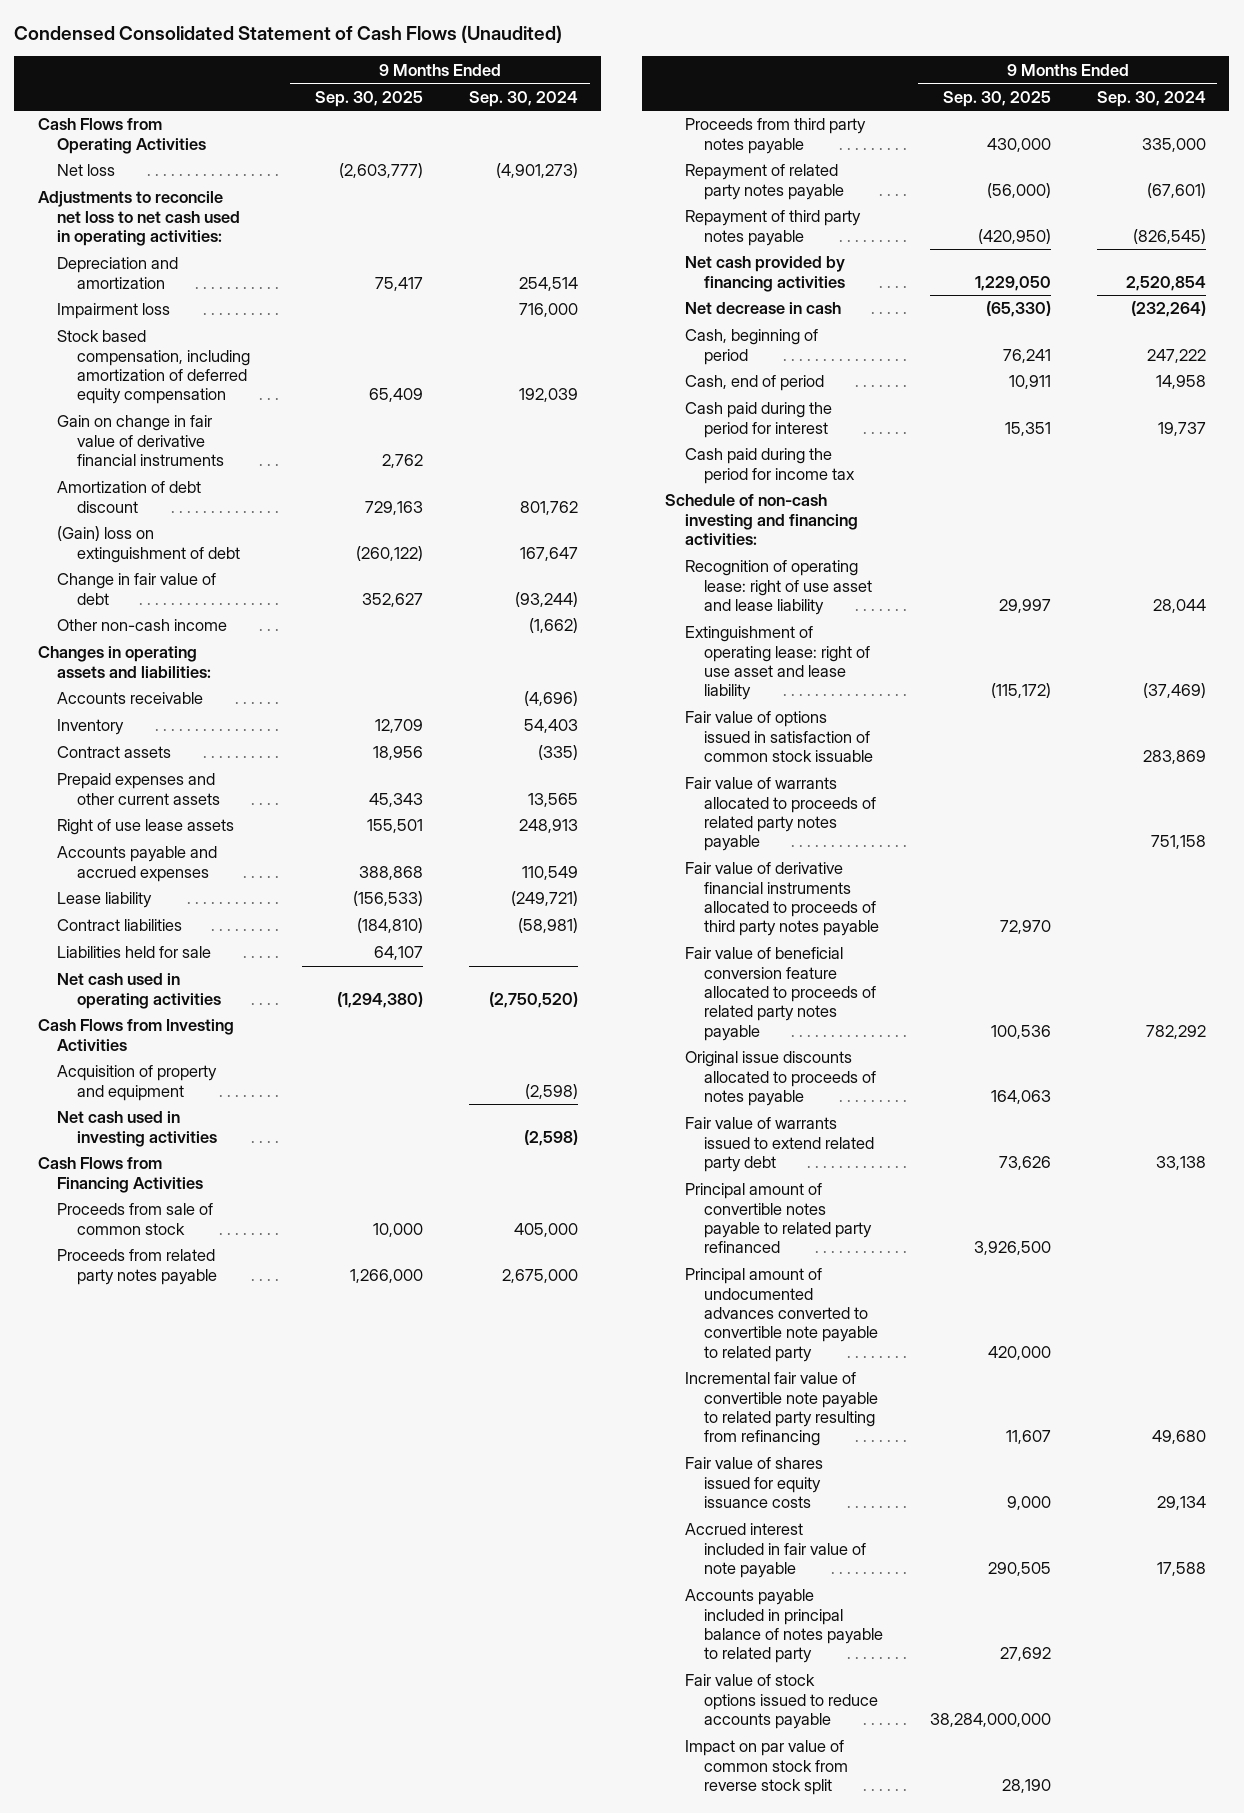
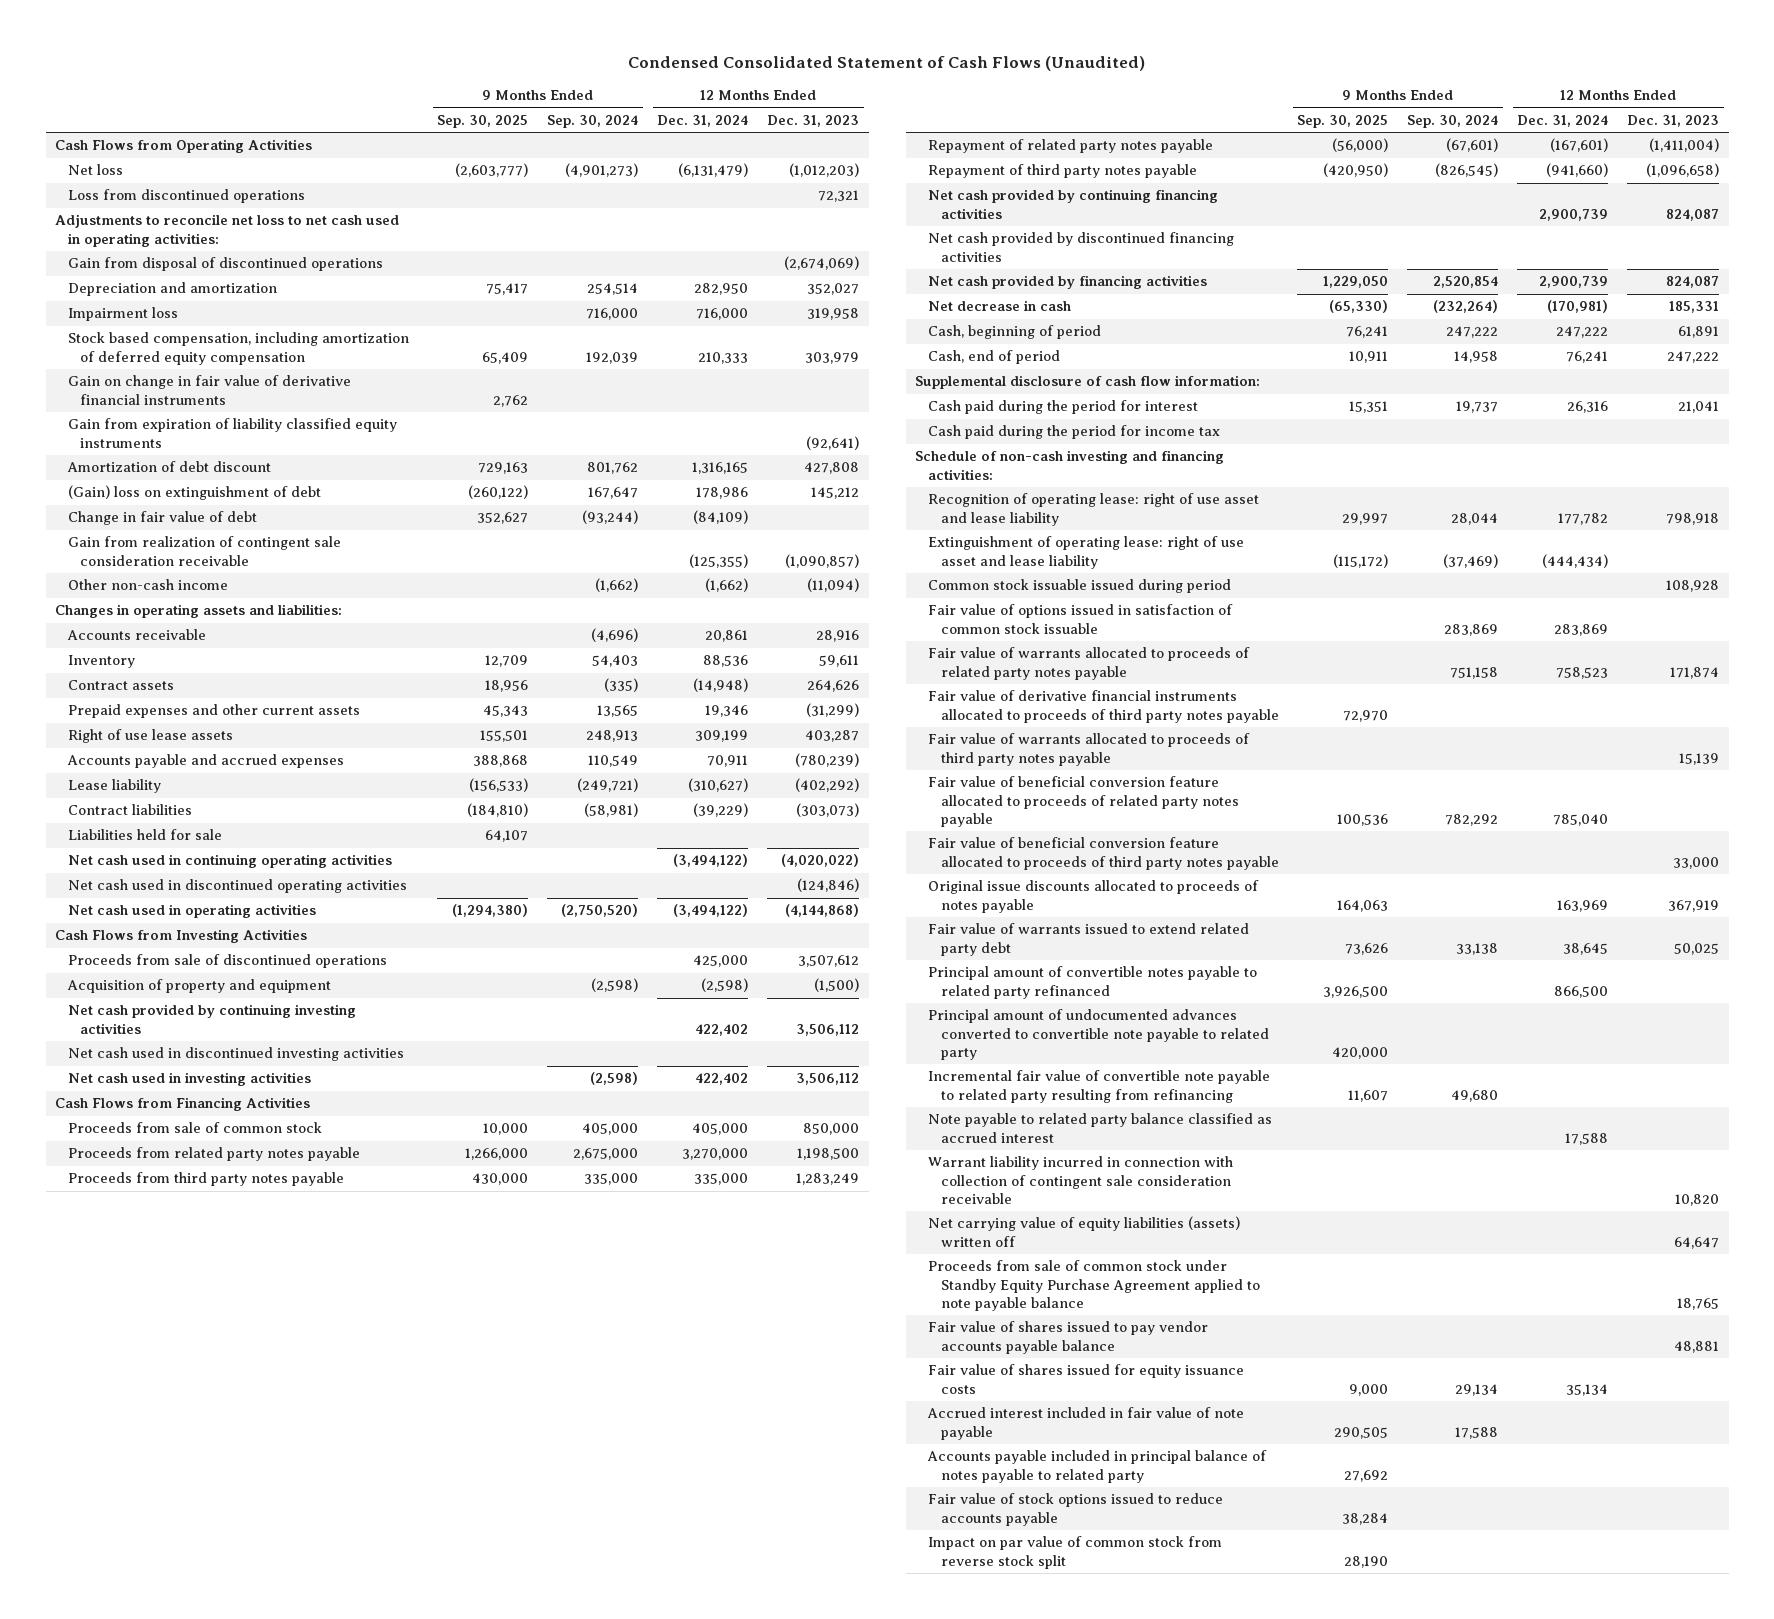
- | 9 Months Ended Sep. 30, 2025 | 9 Months Ended Sep. 30, 2024
+ | 9 Months Ended Sep. 30, 2025 | 9 Months Ended Sep. 30, 2024 | 12 Months Ended Dec. 31, 2024 | 12 Months Ended Dec. 31, 2023
+ Loss from discontinued operations | | | | 72,321
+ Gain from disposal of discontinued operations | | | | (2,674,069)
+ Gain from expiration of liability classified equity instruments | | | | (92,641)
+ Gain from realization of contingent sale consideration receivable | | | (125,355) | (1,090,857)
+ Net cash used in continuing operating activities | | | (3,494,122) | (4,020,022)
+ Net cash used in discontinued operating activities | | | | (124,846)
+ Proceeds from sale of discontinued operations | | | 425,000 | 3,507,612
+ Net cash provided by continuing investing activities | | | 422,402 | 3,506,112
+ Net cash used in discontinued investing activities
+ Net cash provided by continuing financing activities | | | 2,900,739 | 824,087
+ Net cash provided by discontinued financing activities
+ Supplemental disclosure of cash flow information:
+ Common stock issuable issued during period | | | | 108,928
+ Fair value of warrants allocated to proceeds of third party notes payable | | | | 15,139
+ Fair value of beneficial conversion feature allocated to proceeds of third party notes payable | | | | 33,000
+ Note payable to related party balance classified as accrued interest | | | 17,588 |
+ Warrant liability incurred in connection with collection of contingent sale consideration receivable | | | | 10,820
+ Net carrying value of equity liabilities (assets) written off | | | | 64,647
+ Proceeds from sale of common stock under Standby Equity Purchase Agreement applied to note payable balance | | | | 18,765
+ Fair value of shares issued to pay vendor accounts payable balance | | | | 48,881
- Fair value of stock options issued to reduce accounts payable | 38,284,000,000 |
+ Fair value of stock options issued to reduce accounts payable | 38,284 | | |

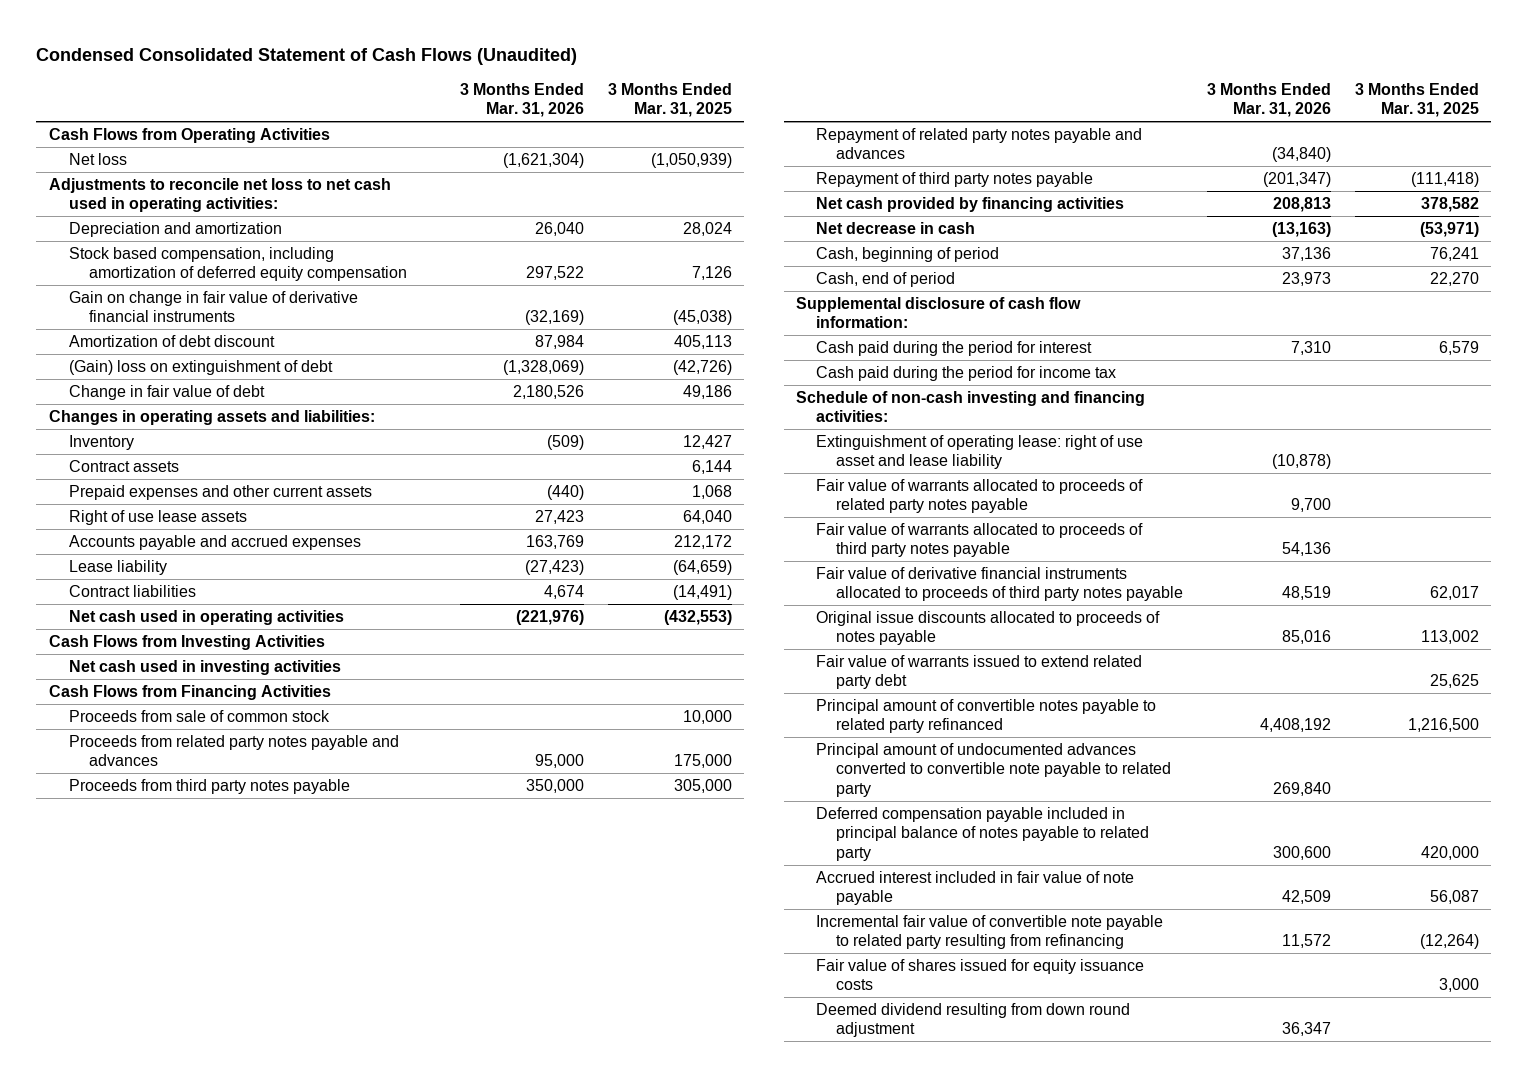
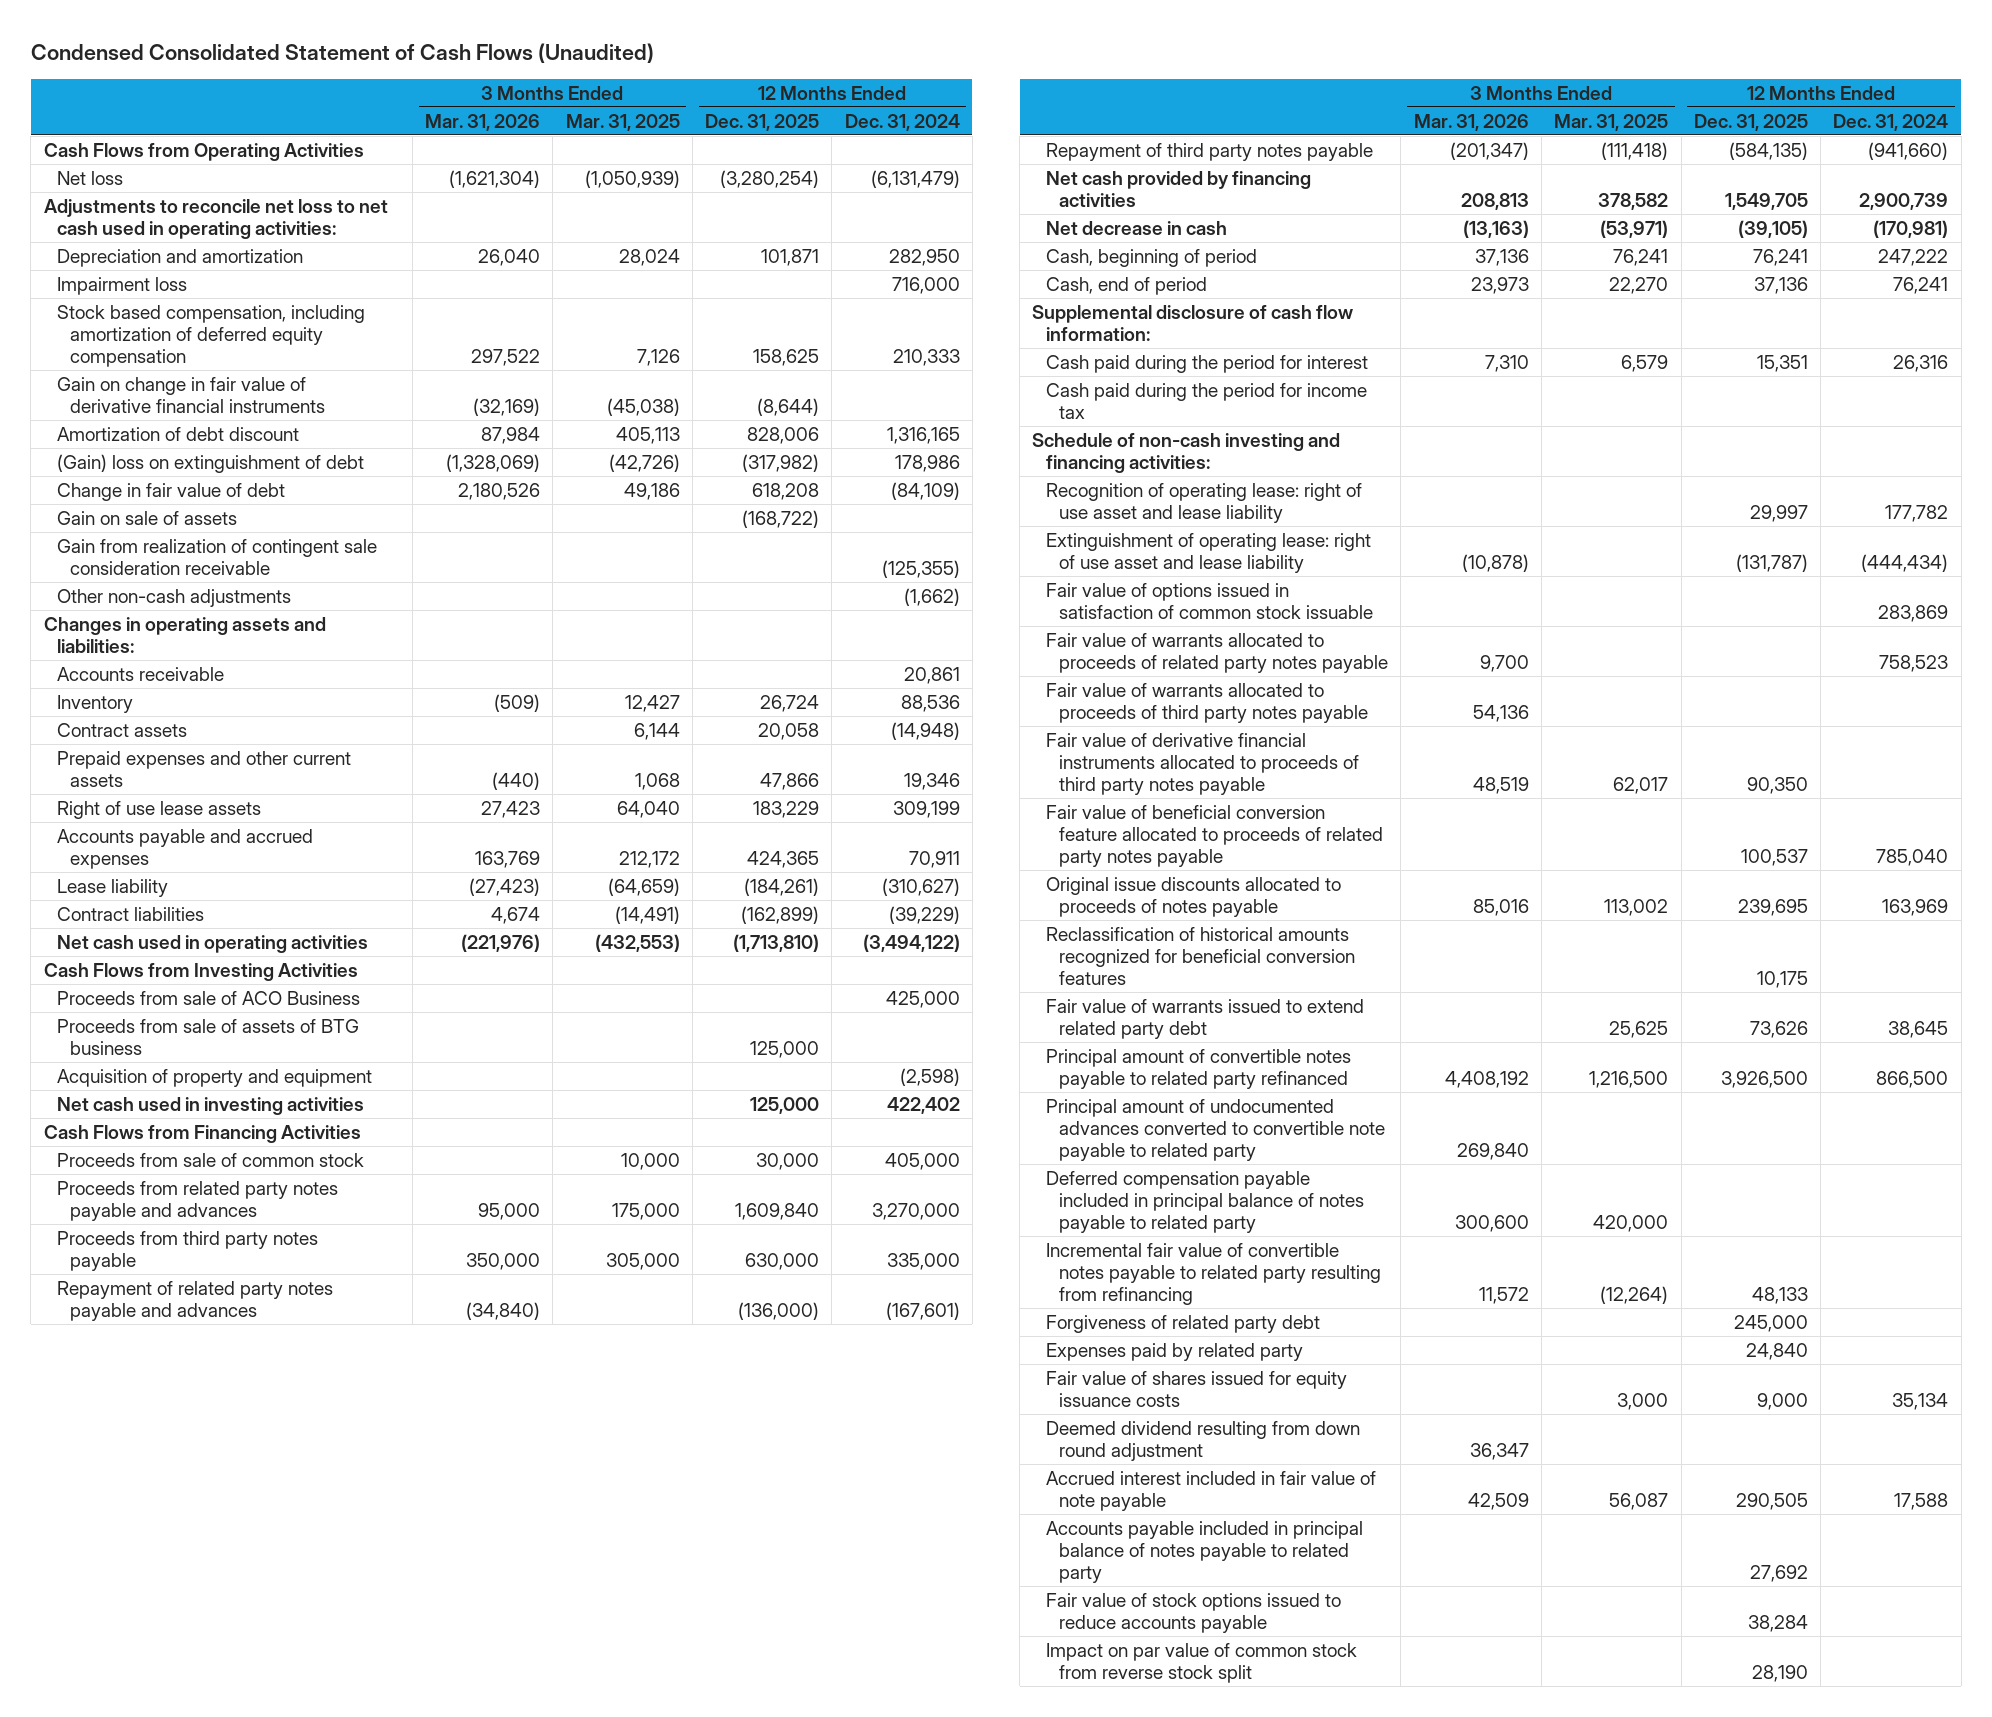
- | 3 Months Ended Mar. 31, 2026 | 3 Months Ended Mar. 31, 2025
+ | 3 Months Ended Mar. 31, 2026 | 3 Months Ended Mar. 31, 2025 | 12 Months Ended Dec. 31, 2025 | 12 Months Ended Dec. 31, 2024
+ Impairment loss | | | | 716,000
+ Gain on sale of assets | | | (168,722) |
+ Gain from realization of contingent sale consideration receivable | | | | (125,355)
+ Other non-cash adjustments | | | | (1,662)
+ Accounts receivable | | | | 20,861
+ Proceeds from sale of ACO Business | | | | 425,000
+ Proceeds from sale of assets of BTG business | | | 125,000 |
+ Acquisition of property and equipment | | | | (2,598)
+ Recognition of operating lease: right of use asset and lease liability | | | 29,997 | 177,782
+ Fair value of options issued in satisfaction of common stock issuable | | | | 283,869
+ Fair value of beneficial conversion feature allocated to proceeds of related party notes payable | | | 100,537 | 785,040
+ Reclassification of historical amounts recognized for beneficial conversion features | | | 10,175 |
- Incremental fair value of convertible note payable to related party resulting from refinancing | 11,572 | (12,264)
+ Incremental fair value of convertible notes payable to related party resulting from refinancing | 11,572 | (12,264) | 48,133 |
+ Forgiveness of related party debt | | | 245,000 |
+ Expenses paid by related party | | | 24,840 |
moved down: Accrued interest included in fair value of note payable | 42,509 | 56,087 | 290,505 | 17,588
+ Accounts payable included in principal balance of notes payable to related party | | | 27,692 |
+ Fair value of stock options issued to reduce accounts payable | | | 38,284 |
+ Impact on par value of common stock from reverse stock split | | | 28,190 |

